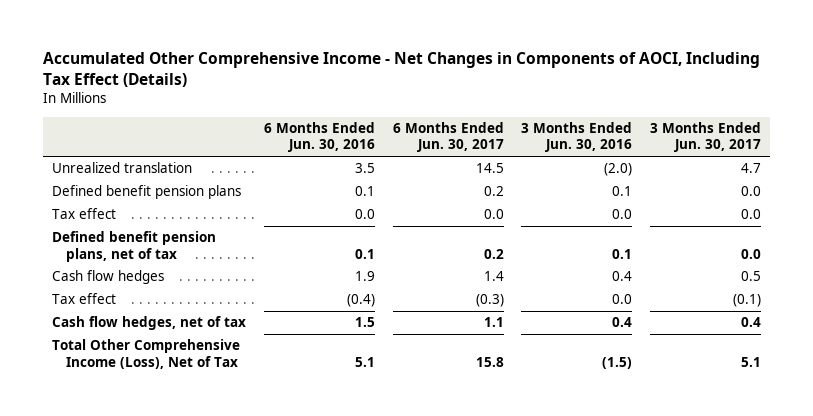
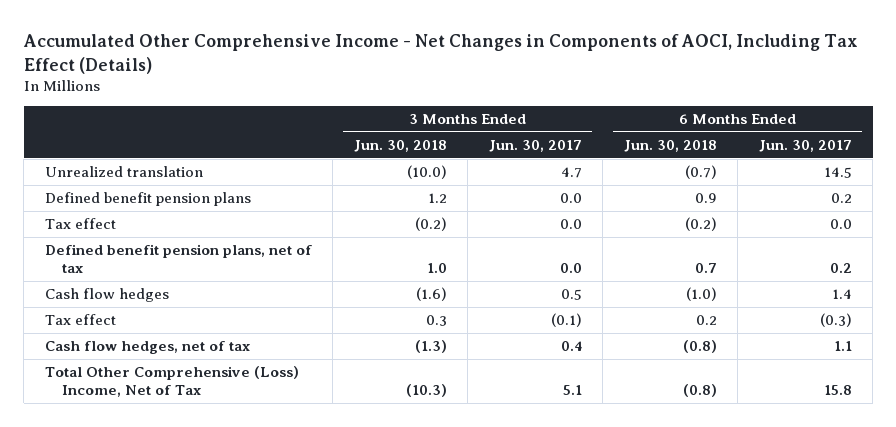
- | 6 Months Ended Jun. 30, 2016 | 6 Months Ended Jun. 30, 2017 | 3 Months Ended Jun. 30, 2016 | 3 Months Ended Jun. 30, 2017
+ | 3 Months Ended Jun. 30, 2018 | 3 Months Ended Jun. 30, 2017 | 6 Months Ended Jun. 30, 2018 | 6 Months Ended Jun. 30, 2017
- Total Other Comprehensive Income (Loss), Net of Tax | 5.1 | 15.8 | (1.5) | 5.1
+ Total Other Comprehensive (Loss) Income, Net of Tax | (10.3) | 5.1 | (0.8) | 15.8

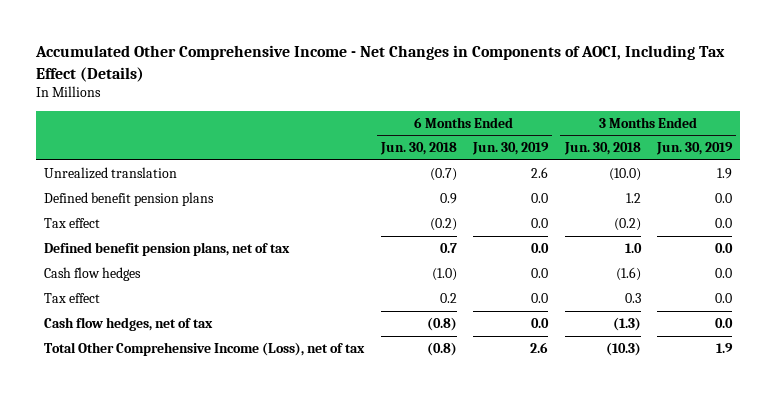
- | 3 Months Ended Jun. 30, 2018 | 3 Months Ended Jun. 30, 2017 | 6 Months Ended Jun. 30, 2018 | 6 Months Ended Jun. 30, 2017
+ | 6 Months Ended Jun. 30, 2018 | 6 Months Ended Jun. 30, 2019 | 3 Months Ended Jun. 30, 2018 | 3 Months Ended Jun. 30, 2019
- Total Other Comprehensive (Loss) Income, Net of Tax | (10.3) | 5.1 | (0.8) | 15.8
+ Total Other Comprehensive Income (Loss), net of tax | (0.8) | 2.6 | (10.3) | 1.9

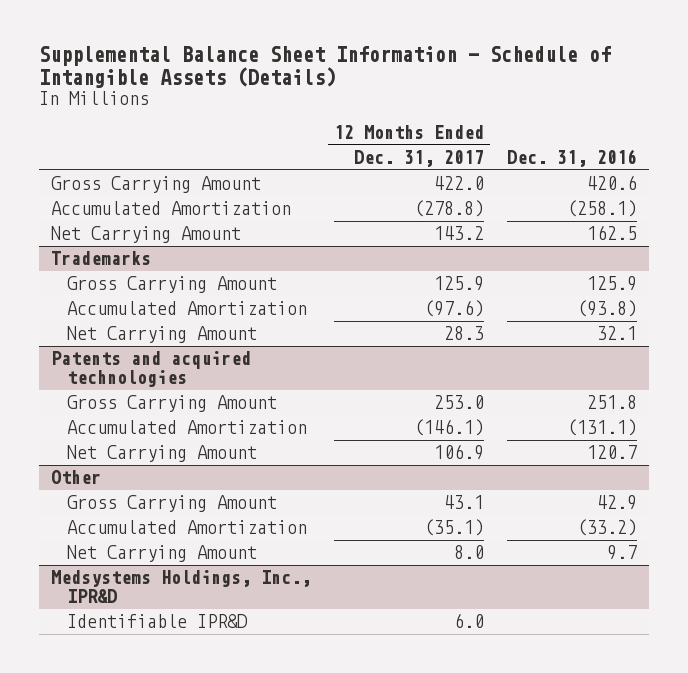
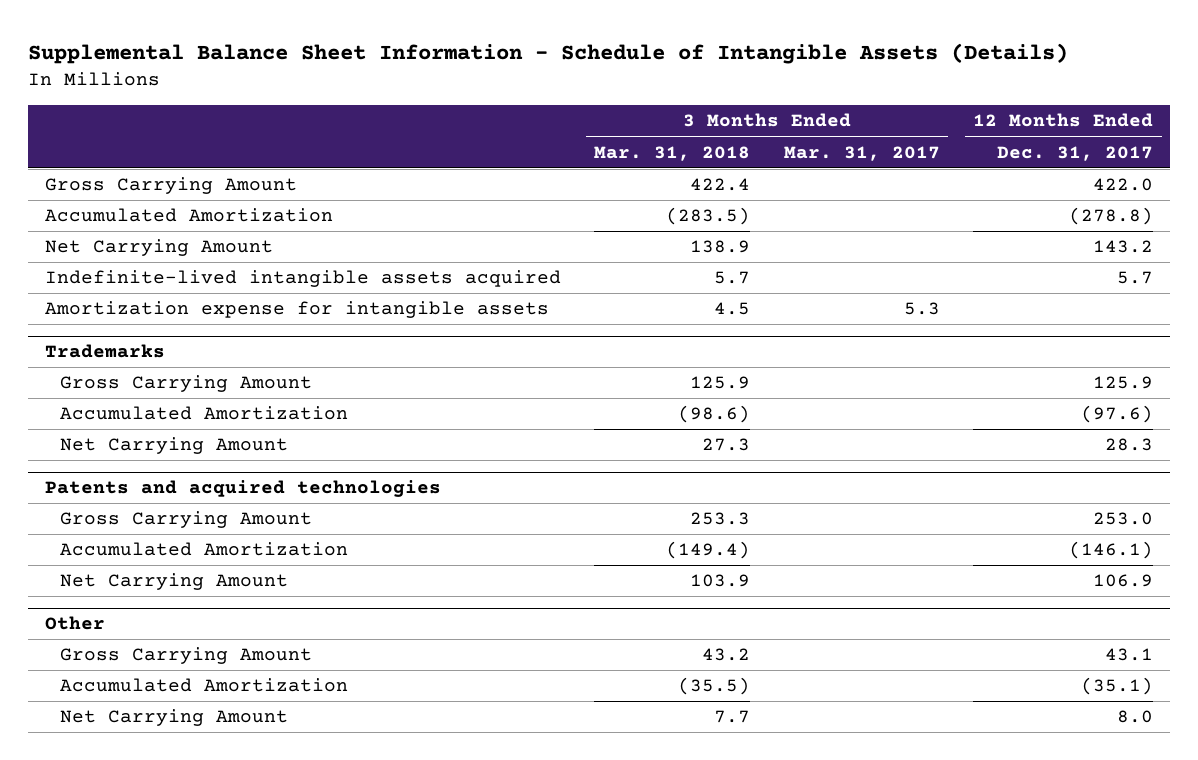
- | 12 Months Ended Dec. 31, 2017 | Dec. 31, 2016
+ | 3 Months Ended Mar. 31, 2018 | 3 Months Ended Mar. 31, 2017 | 12 Months Ended Dec. 31, 2017
+ Indefinite-lived intangible assets acquired | 5.7 | | 5.7
+ Amortization expense for intangible assets | 4.5 | 5.3 |
- Medsystems Holdings, Inc., IPR&D
- Identifiable IPR&D | 6.0 |

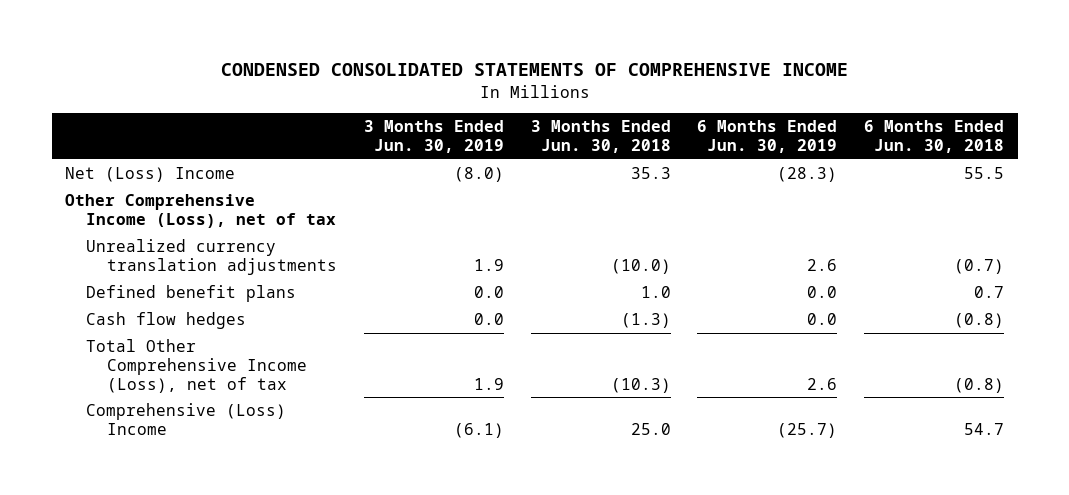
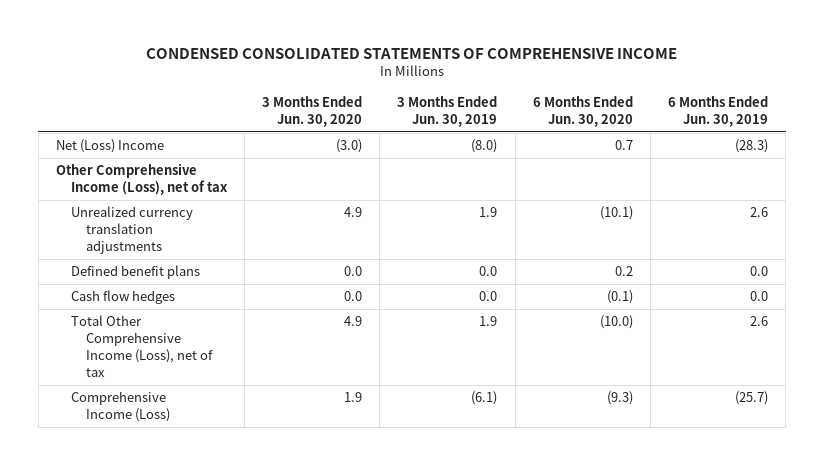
- | 3 Months Ended Jun. 30, 2019 | 3 Months Ended Jun. 30, 2018 | 6 Months Ended Jun. 30, 2019 | 6 Months Ended Jun. 30, 2018
+ | 3 Months Ended Jun. 30, 2020 | 3 Months Ended Jun. 30, 2019 | 6 Months Ended Jun. 30, 2020 | 6 Months Ended Jun. 30, 2019
- Comprehensive (Loss) Income | (6.1) | 25.0 | (25.7) | 54.7
+ Comprehensive Income (Loss) | 1.9 | (6.1) | (9.3) | (25.7)

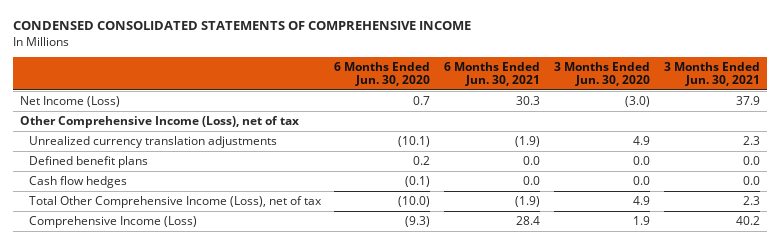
- | 3 Months Ended Jun. 30, 2020 | 3 Months Ended Jun. 30, 2019 | 6 Months Ended Jun. 30, 2020 | 6 Months Ended Jun. 30, 2019
+ | 6 Months Ended Jun. 30, 2020 | 6 Months Ended Jun. 30, 2021 | 3 Months Ended Jun. 30, 2020 | 3 Months Ended Jun. 30, 2021
- Net (Loss) Income | (3.0) | (8.0) | 0.7 | (28.3)
+ Net Income (Loss) | 0.7 | 30.3 | (3.0) | 37.9

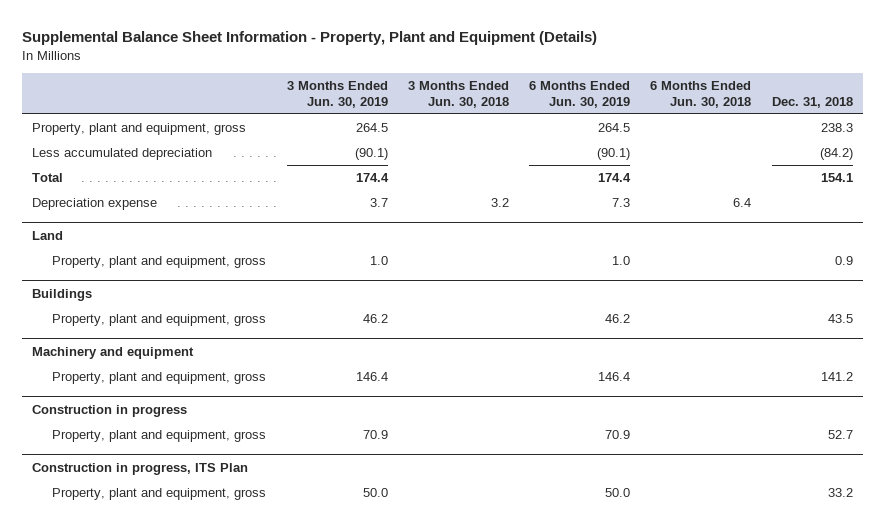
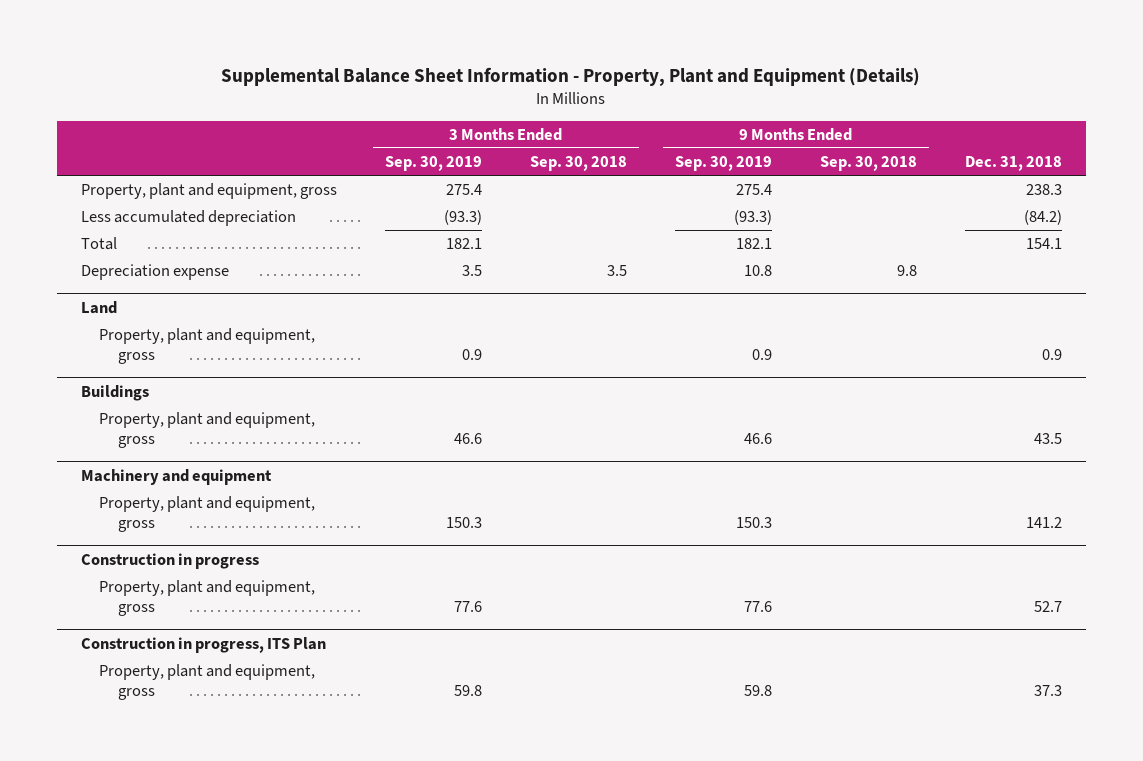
- | 3 Months Ended Jun. 30, 2019 | 3 Months Ended Jun. 30, 2018 | 6 Months Ended Jun. 30, 2019 | 6 Months Ended Jun. 30, 2018 | Dec. 31, 2018
+ | 3 Months Ended Sep. 30, 2019 | 3 Months Ended Sep. 30, 2018 | 9 Months Ended Sep. 30, 2019 | 9 Months Ended Sep. 30, 2018 | Dec. 31, 2018
@ Construction in progress, ITS Plan
- Property, plant and equipment, gross | 50.0 | | 50.0 | | 33.2
+ Property, plant and equipment, gross | 59.8 | | 59.8 | | 37.3

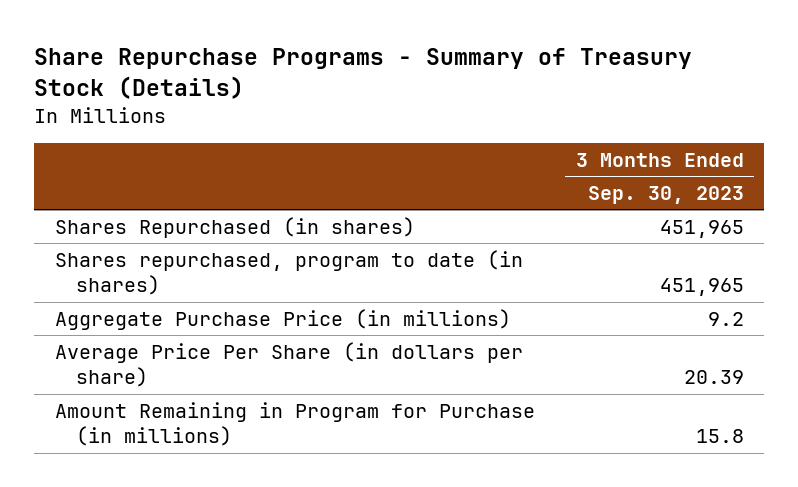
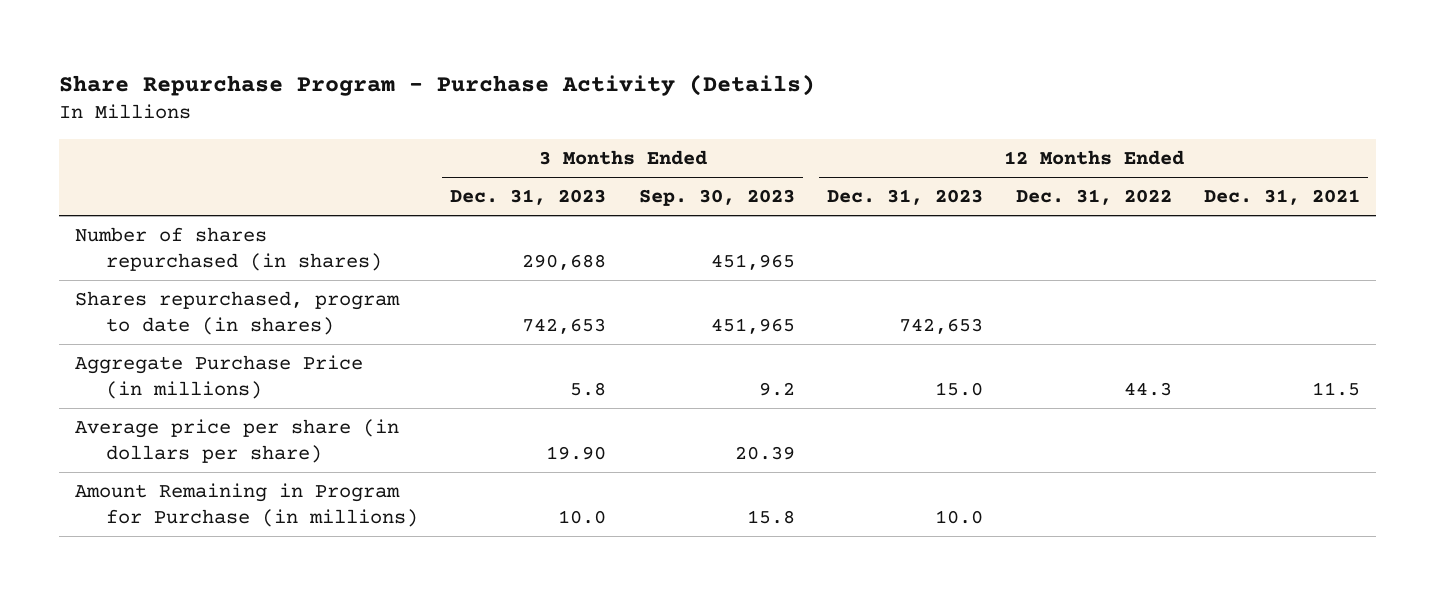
- Share Repurchase Programs - Summary of Treasury Stock (Details)
+ Share Repurchase Program - Purchase Activity (Details)
- | 3 Months Ended Sep. 30, 2023
+ | 3 Months Ended Dec. 31, 2023 | 3 Months Ended Sep. 30, 2023 | 12 Months Ended Dec. 31, 2023 | 12 Months Ended Dec. 31, 2022 | 12 Months Ended Dec. 31, 2021
- Shares Repurchased (in shares) | 451,965
+ Number of shares repurchased (in shares) | 290,688 | 451,965 | | |
- Average Price Per Share (in dollars per share) | 20.39
+ Average price per share (in dollars per share) | 19.90 | 20.39 | | |

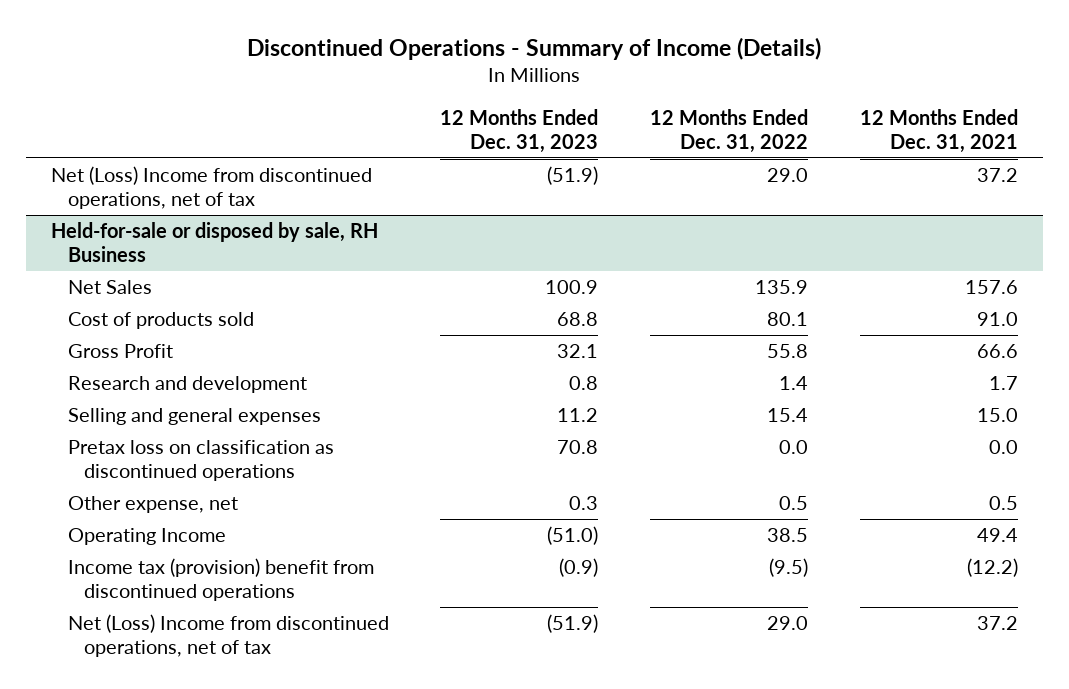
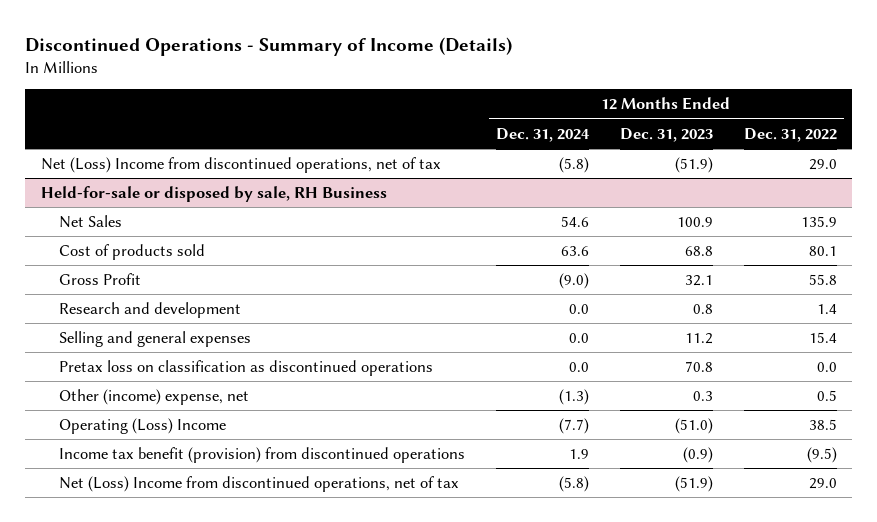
- | 12 Months Ended Dec. 31, 2023 | 12 Months Ended Dec. 31, 2022 | 12 Months Ended Dec. 31, 2021
+ | 12 Months Ended Dec. 31, 2024 | 12 Months Ended Dec. 31, 2023 | 12 Months Ended Dec. 31, 2022
@ Held-for-sale or disposed by sale, RH Business
- Other expense, net | 0.3 | 0.5 | 0.5
- Operating Income | (51.0) | 38.5 | 49.4
- Income tax (provision) benefit from discontinued operations | (0.9) | (9.5) | (12.2)
+ Other (income) expense, net | (1.3) | 0.3 | 0.5
+ Operating (Loss) Income | (7.7) | (51.0) | 38.5
+ Income tax benefit (provision) from discontinued operations | 1.9 | (0.9) | (9.5)

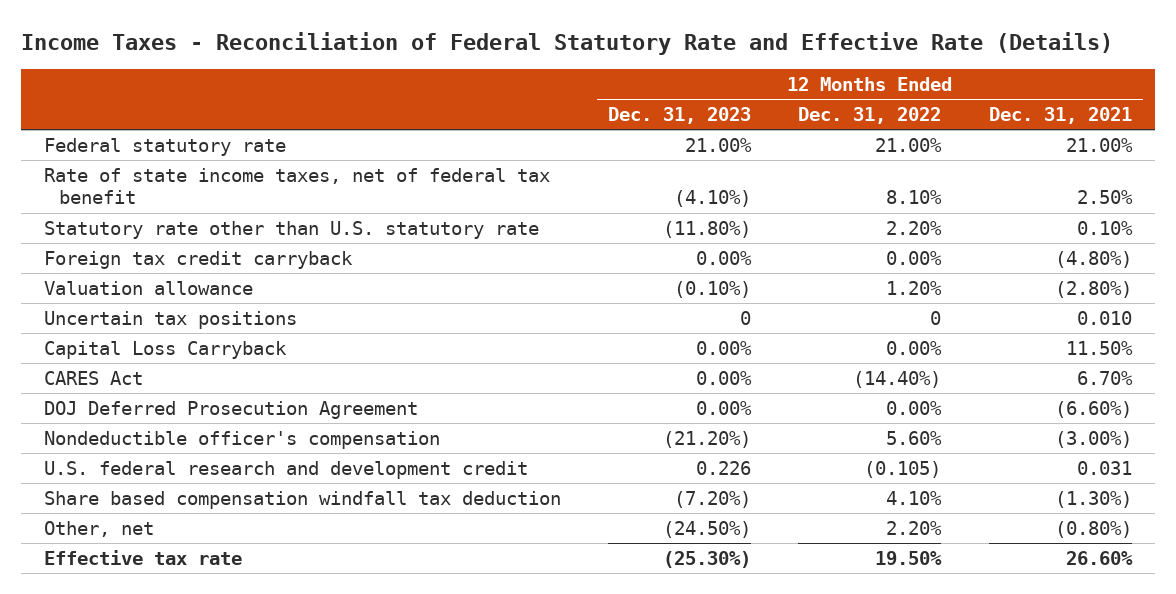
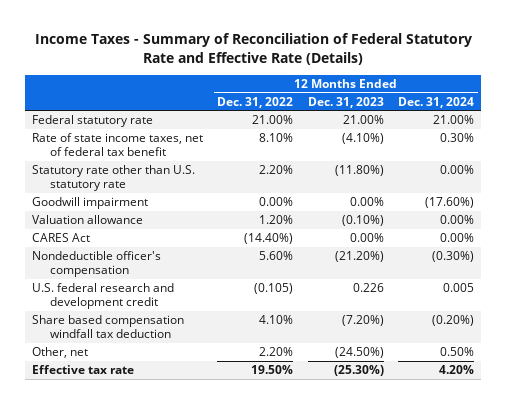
- Income Taxes - Reconciliation of Federal Statutory Rate and Effective Rate (Details)
+ Income Taxes - Summary of Reconciliation of Federal Statutory Rate and Effective Rate (Details)
- | 12 Months Ended Dec. 31, 2023 | 12 Months Ended Dec. 31, 2022 | 12 Months Ended Dec. 31, 2021
+ | 12 Months Ended Dec. 31, 2022 | 12 Months Ended Dec. 31, 2023 | 12 Months Ended Dec. 31, 2024
- Foreign tax credit carryback | 0.00% | 0.00% | (4.80%)
+ Goodwill impairment | 0.00% | 0.00% | (17.60%)
- Uncertain tax positions | 0 | 0 | 0.010
- Capital Loss Carryback | 0.00% | 0.00% | 11.50%
- DOJ Deferred Prosecution Agreement | 0.00% | 0.00% | (6.60%)

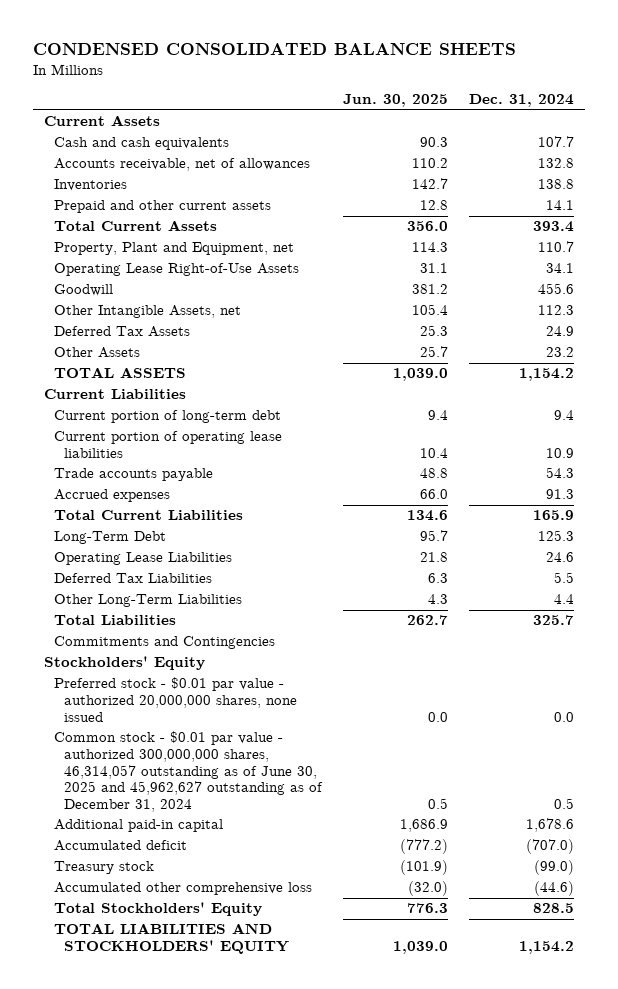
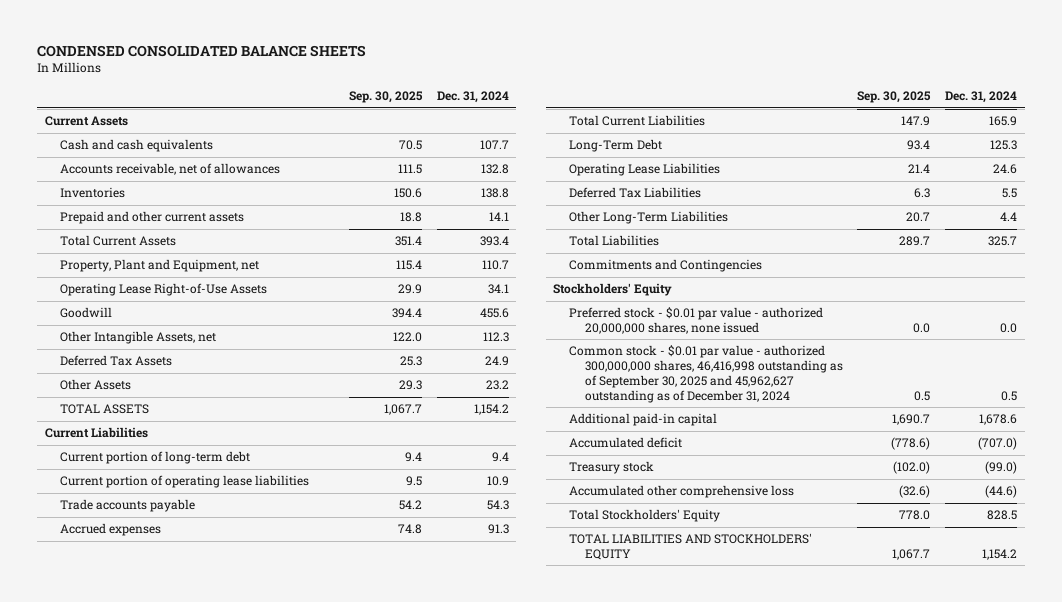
- | Jun. 30, 2025 | Dec. 31, 2024
+ | Sep. 30, 2025 | Dec. 31, 2024
- Common stock - $0.01 par value - authorized 300,000,000 shares, 46,314,057 outstanding as of June 30, 2025 and 45,962,627 outstanding as of December 31, 2024 | 0.5 | 0.5
+ Common stock - $0.01 par value - authorized 300,000,000 shares, 46,416,998 outstanding as of September 30, 2025 and 45,962,627 outstanding as of December 31, 2024 | 0.5 | 0.5

